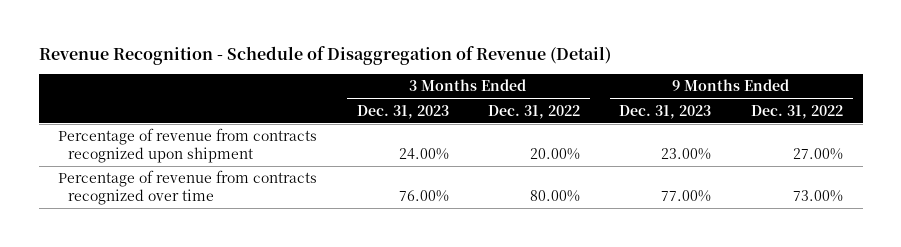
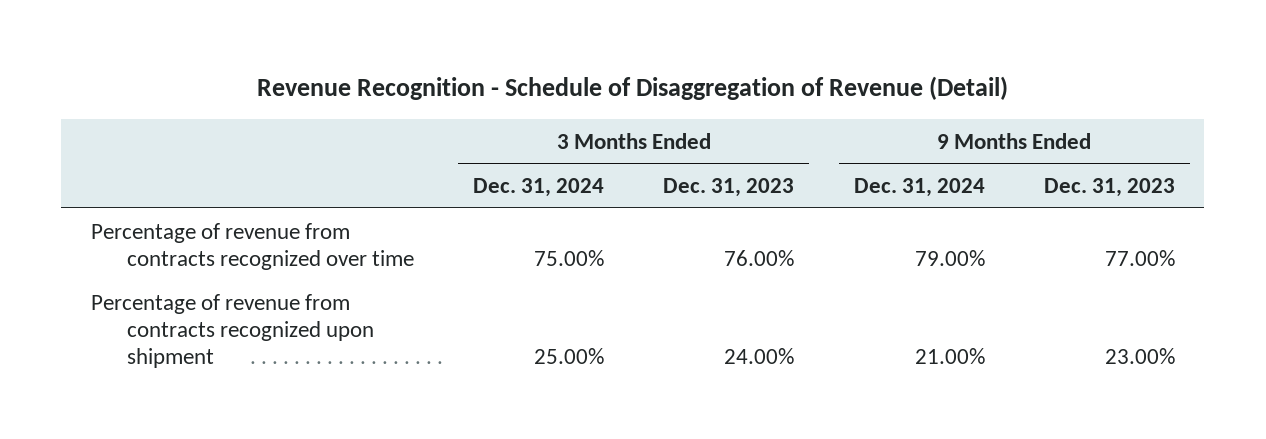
- | 3 Months Ended Dec. 31, 2023 | 3 Months Ended Dec. 31, 2022 | 9 Months Ended Dec. 31, 2023 | 9 Months Ended Dec. 31, 2022
+ | 3 Months Ended Dec. 31, 2024 | 3 Months Ended Dec. 31, 2023 | 9 Months Ended Dec. 31, 2024 | 9 Months Ended Dec. 31, 2023
moved down: Percentage of revenue from contracts recognized upon shipment | 25.00% | 24.00% | 21.00% | 23.00%

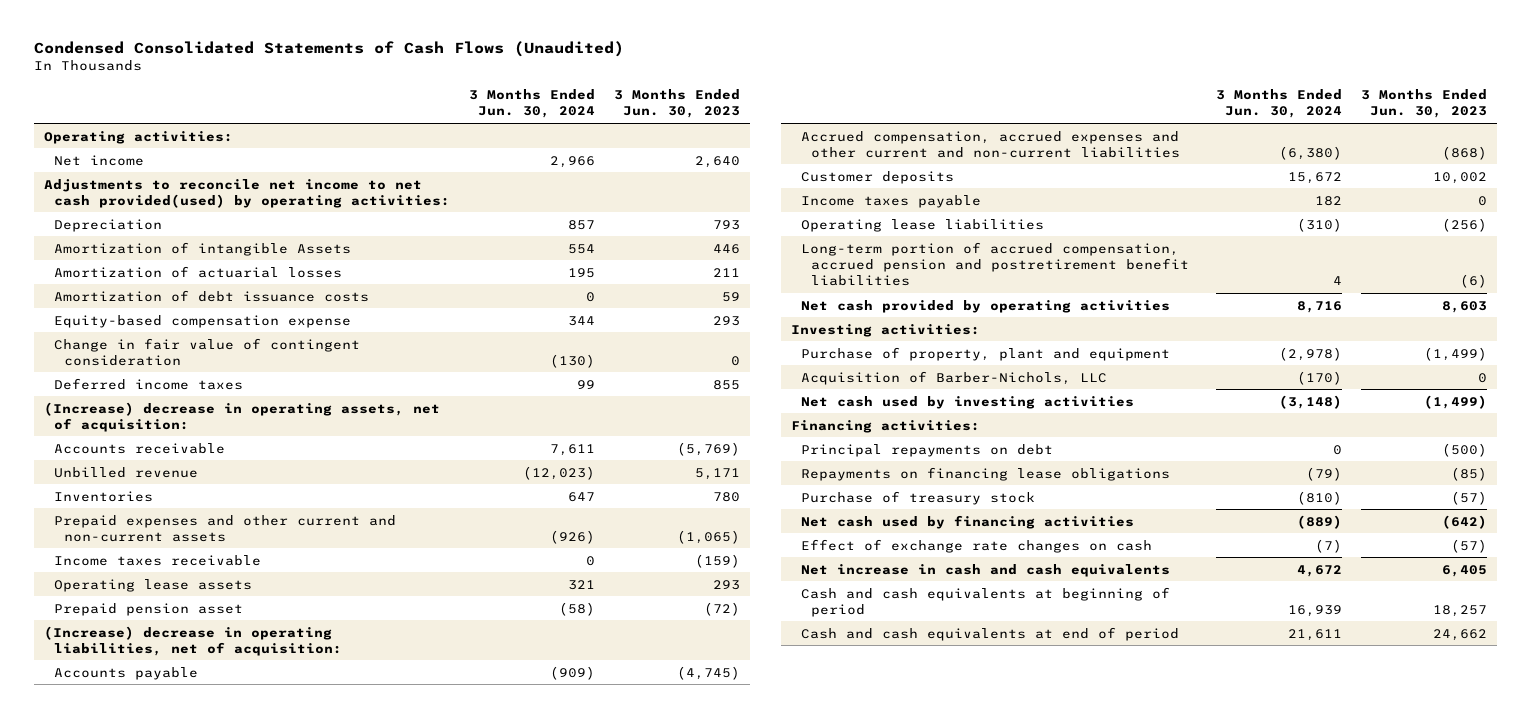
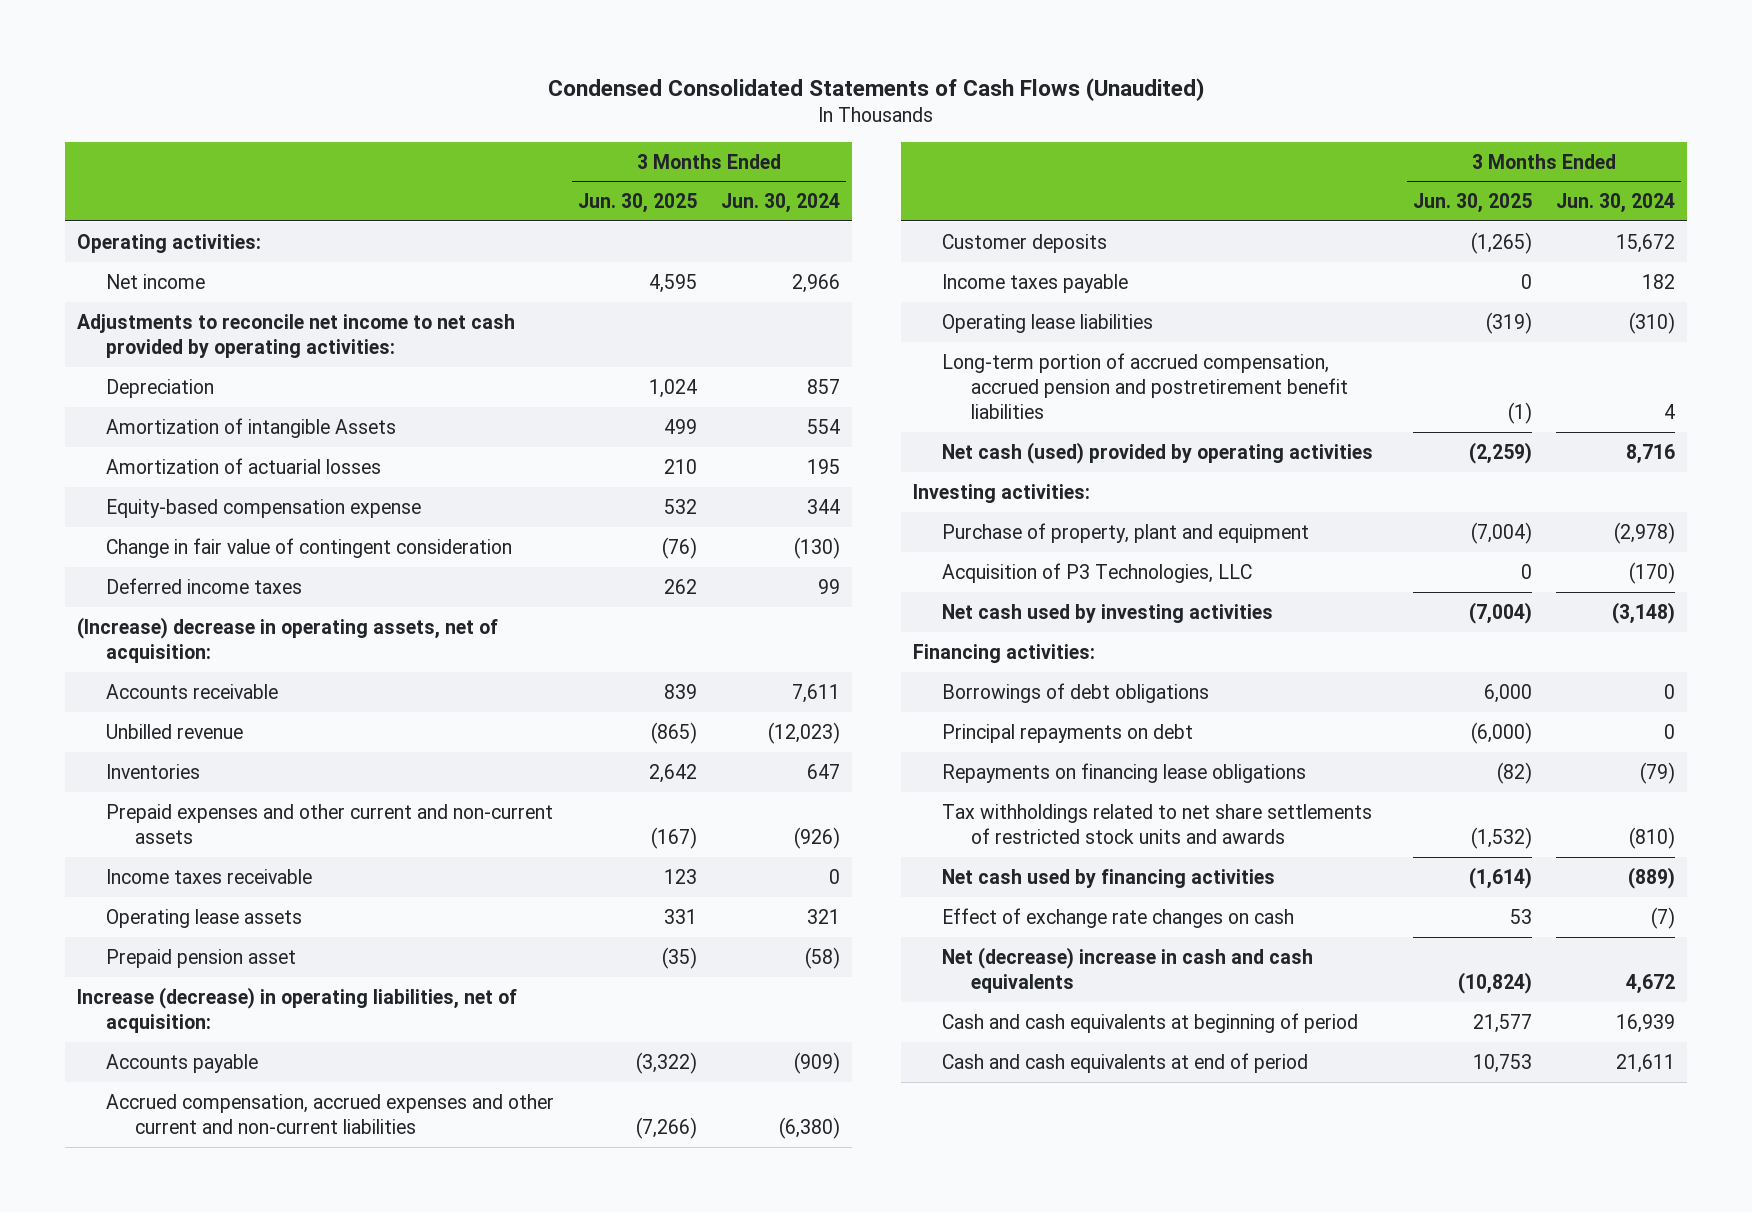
- | 3 Months Ended Jun. 30, 2024 | 3 Months Ended Jun. 30, 2023
+ | 3 Months Ended Jun. 30, 2025 | 3 Months Ended Jun. 30, 2024
- Adjustments to reconcile net income to net cash provided(used) by operating activities:
+ Adjustments to reconcile net income to net cash provided by operating activities:
- Amortization of debt issuance costs | 0 | 59
- (Increase) decrease in operating liabilities, net of acquisition:
+ Increase (decrease) in operating liabilities, net of acquisition:
- Net cash provided by operating activities | 8,716 | 8,603
+ Net cash (used) provided by operating activities | (2,259) | 8,716
- Acquisition of Barber-Nichols, LLC | (170) | 0
+ Acquisition of P3 Technologies, LLC | 0 | (170)
+ Borrowings of debt obligations | 6,000 | 0
- Purchase of treasury stock | (810) | (57)
+ Tax withholdings related to net share settlements of restricted stock units and awards | (1,532) | (810)
- Net increase in cash and cash equivalents | 4,672 | 6,405
+ Net (decrease) increase in cash and cash equivalents | (10,824) | 4,672

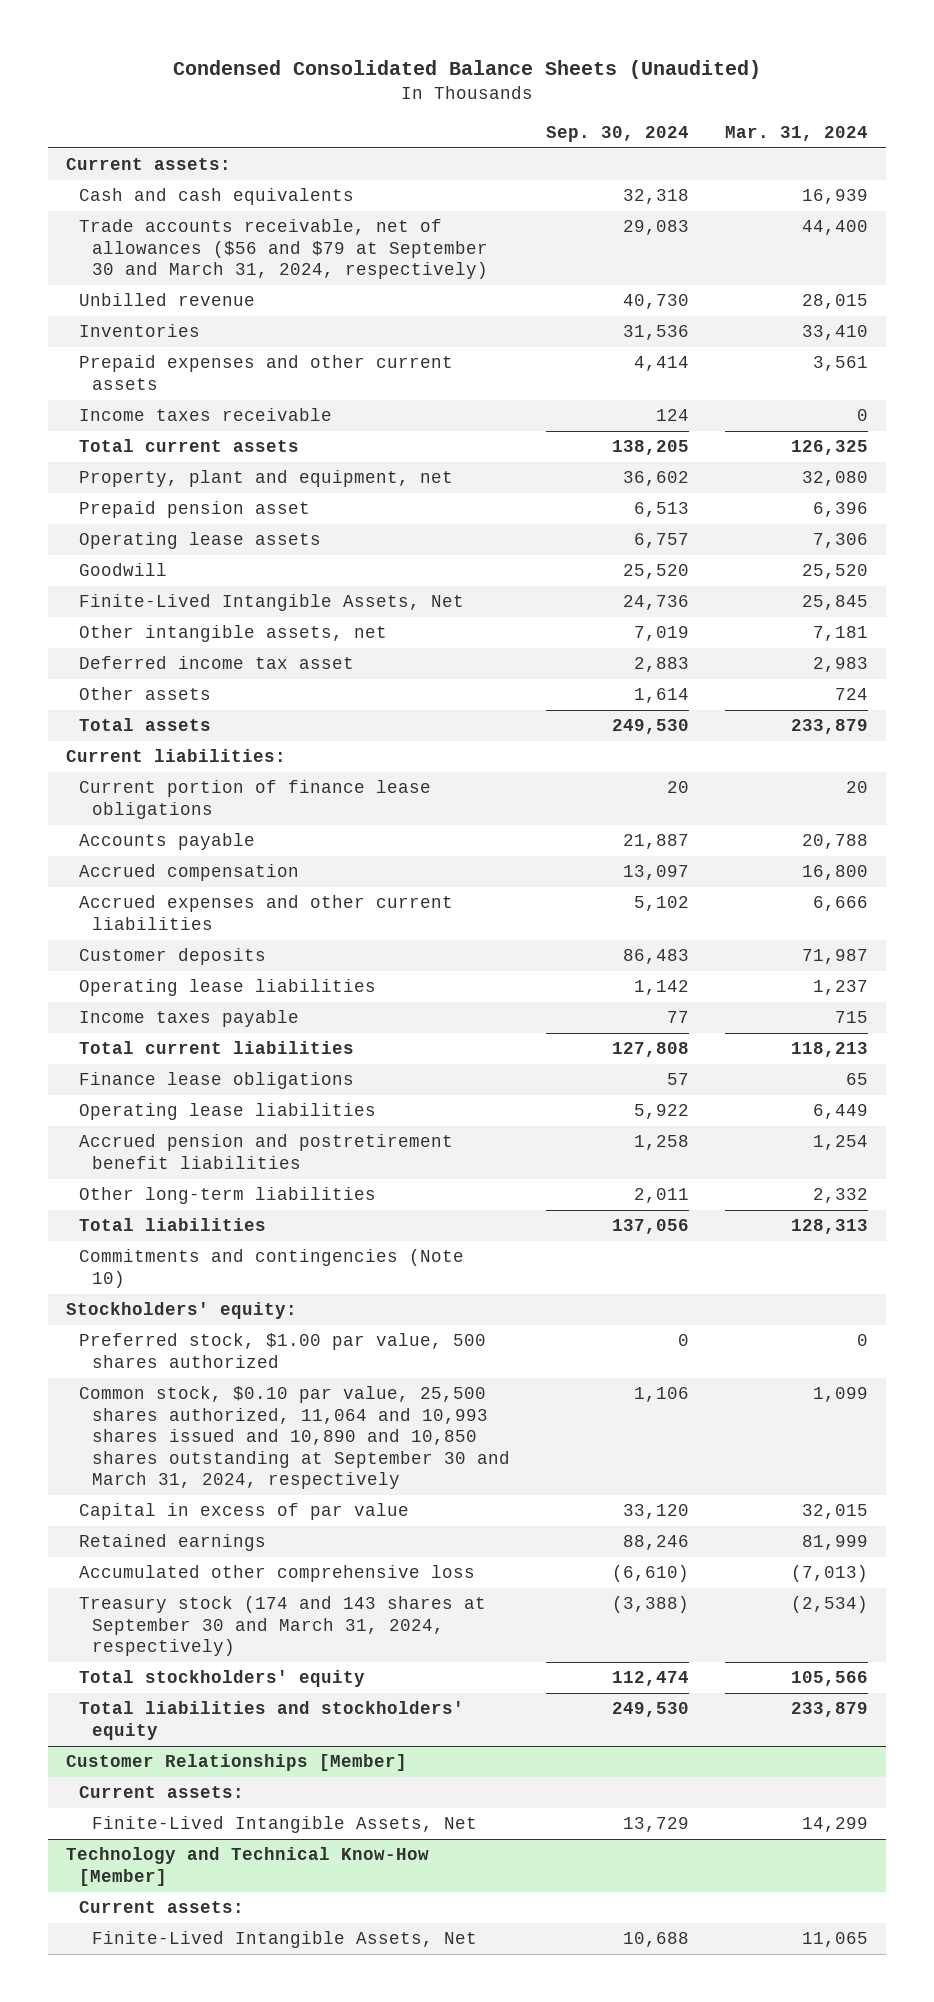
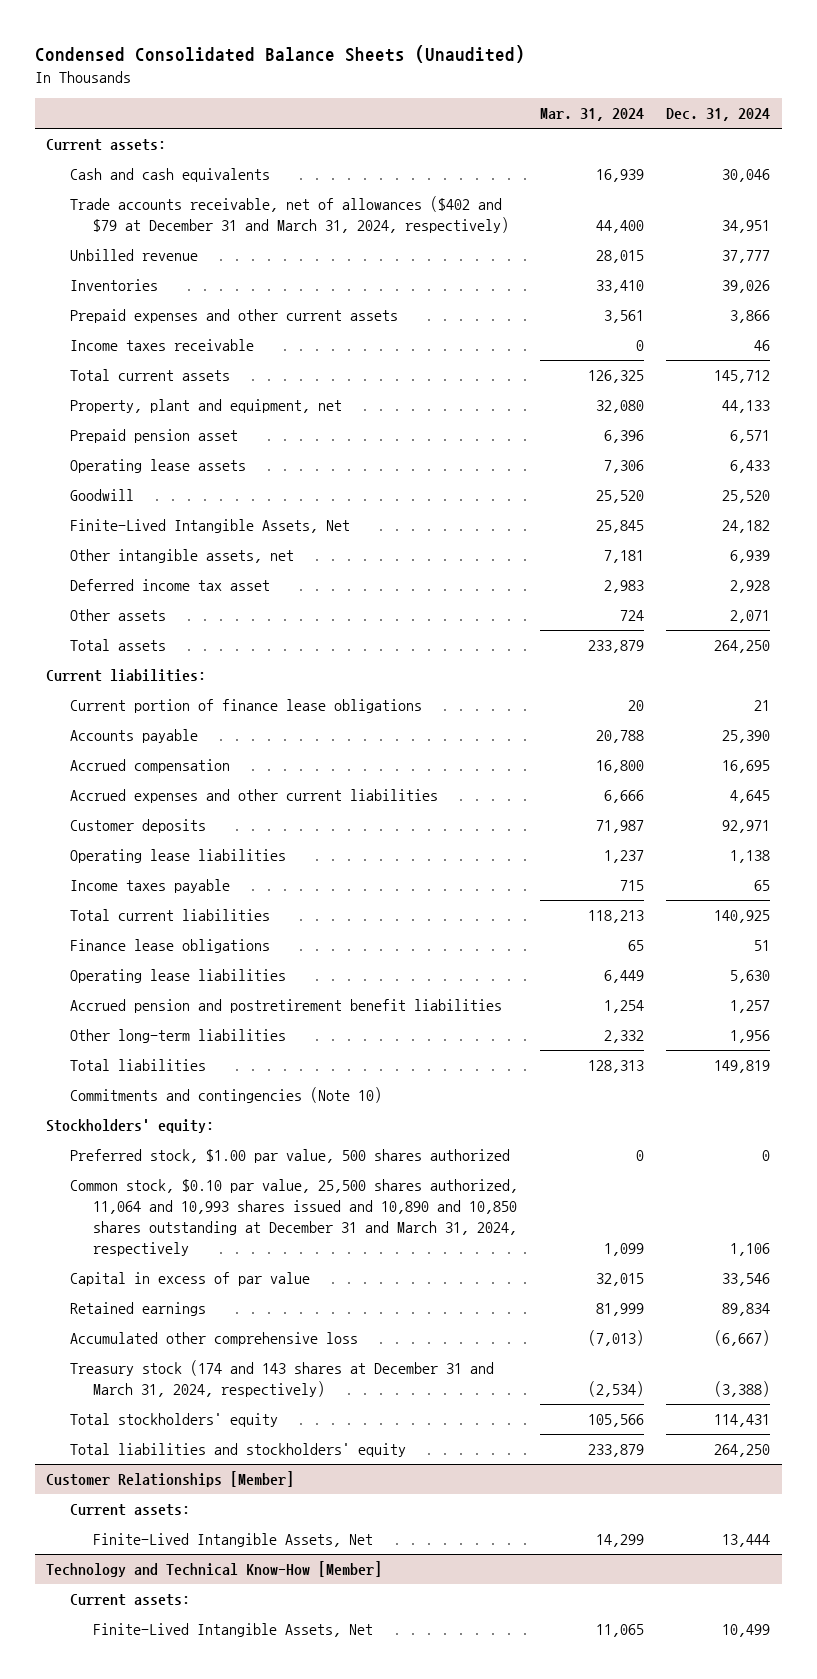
- | Sep. 30, 2024 | Mar. 31, 2024
+ | Mar. 31, 2024 | Dec. 31, 2024
- Trade accounts receivable, net of allowances ($56 and $79 at September 30 and March 31, 2024, respectively) | 29,083 | 44,400
+ Trade accounts receivable, net of allowances ($402 and $79 at December 31 and March 31, 2024, respectively) | 44,400 | 34,951
- Common stock, $0.10 par value, 25,500 shares authorized, 11,064 and 10,993 shares issued and 10,890 and 10,850 shares outstanding at September 30 and March 31, 2024, respectively | 1,106 | 1,099
+ Common stock, $0.10 par value, 25,500 shares authorized, 11,064 and 10,993 shares issued and 10,890 and 10,850 shares outstanding at December 31 and March 31, 2024, respectively | 1,099 | 1,106
- Treasury stock (174 and 143 shares at September 30 and March 31, 2024, respectively) | (3,388) | (2,534)
+ Treasury stock (174 and 143 shares at December 31 and March 31, 2024, respectively) | (2,534) | (3,388)

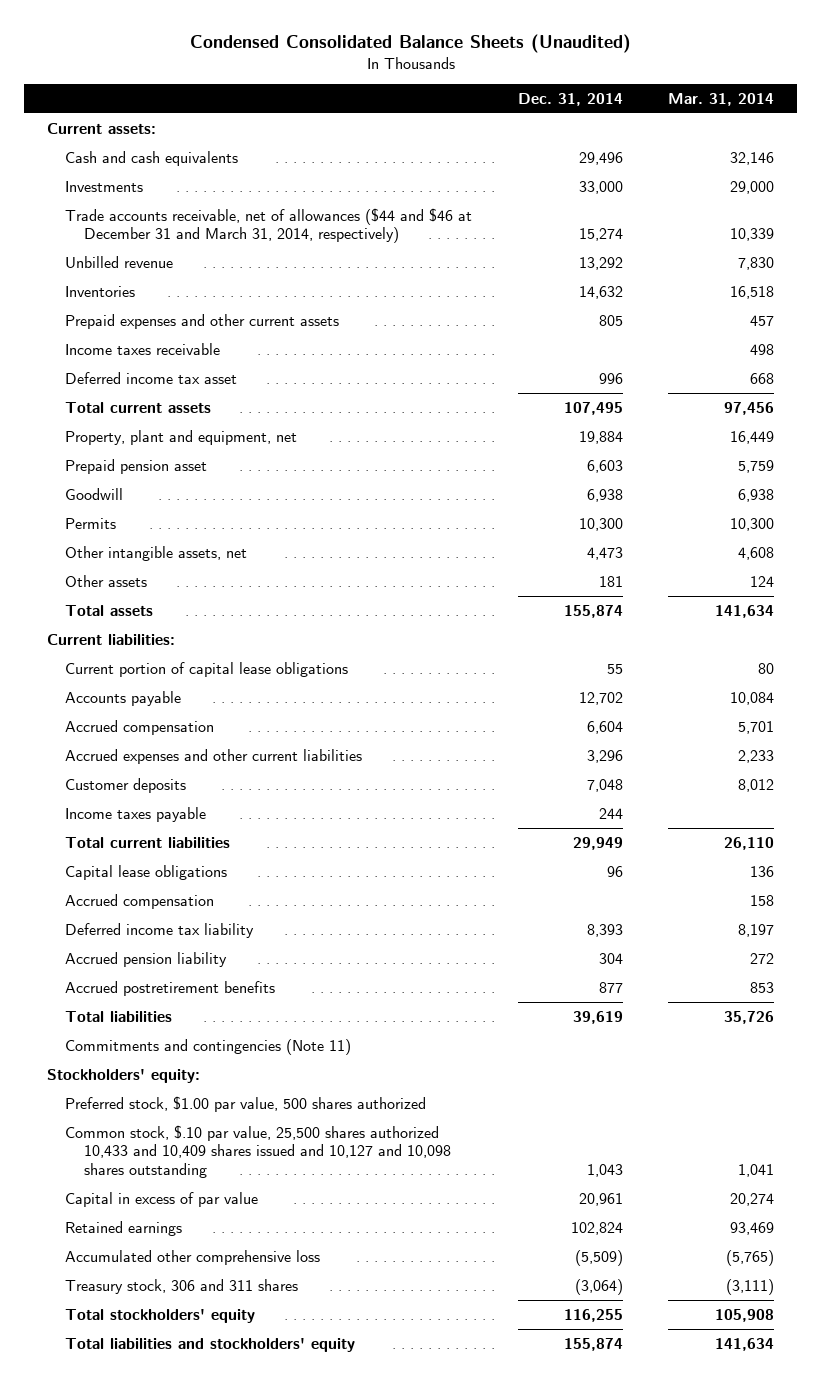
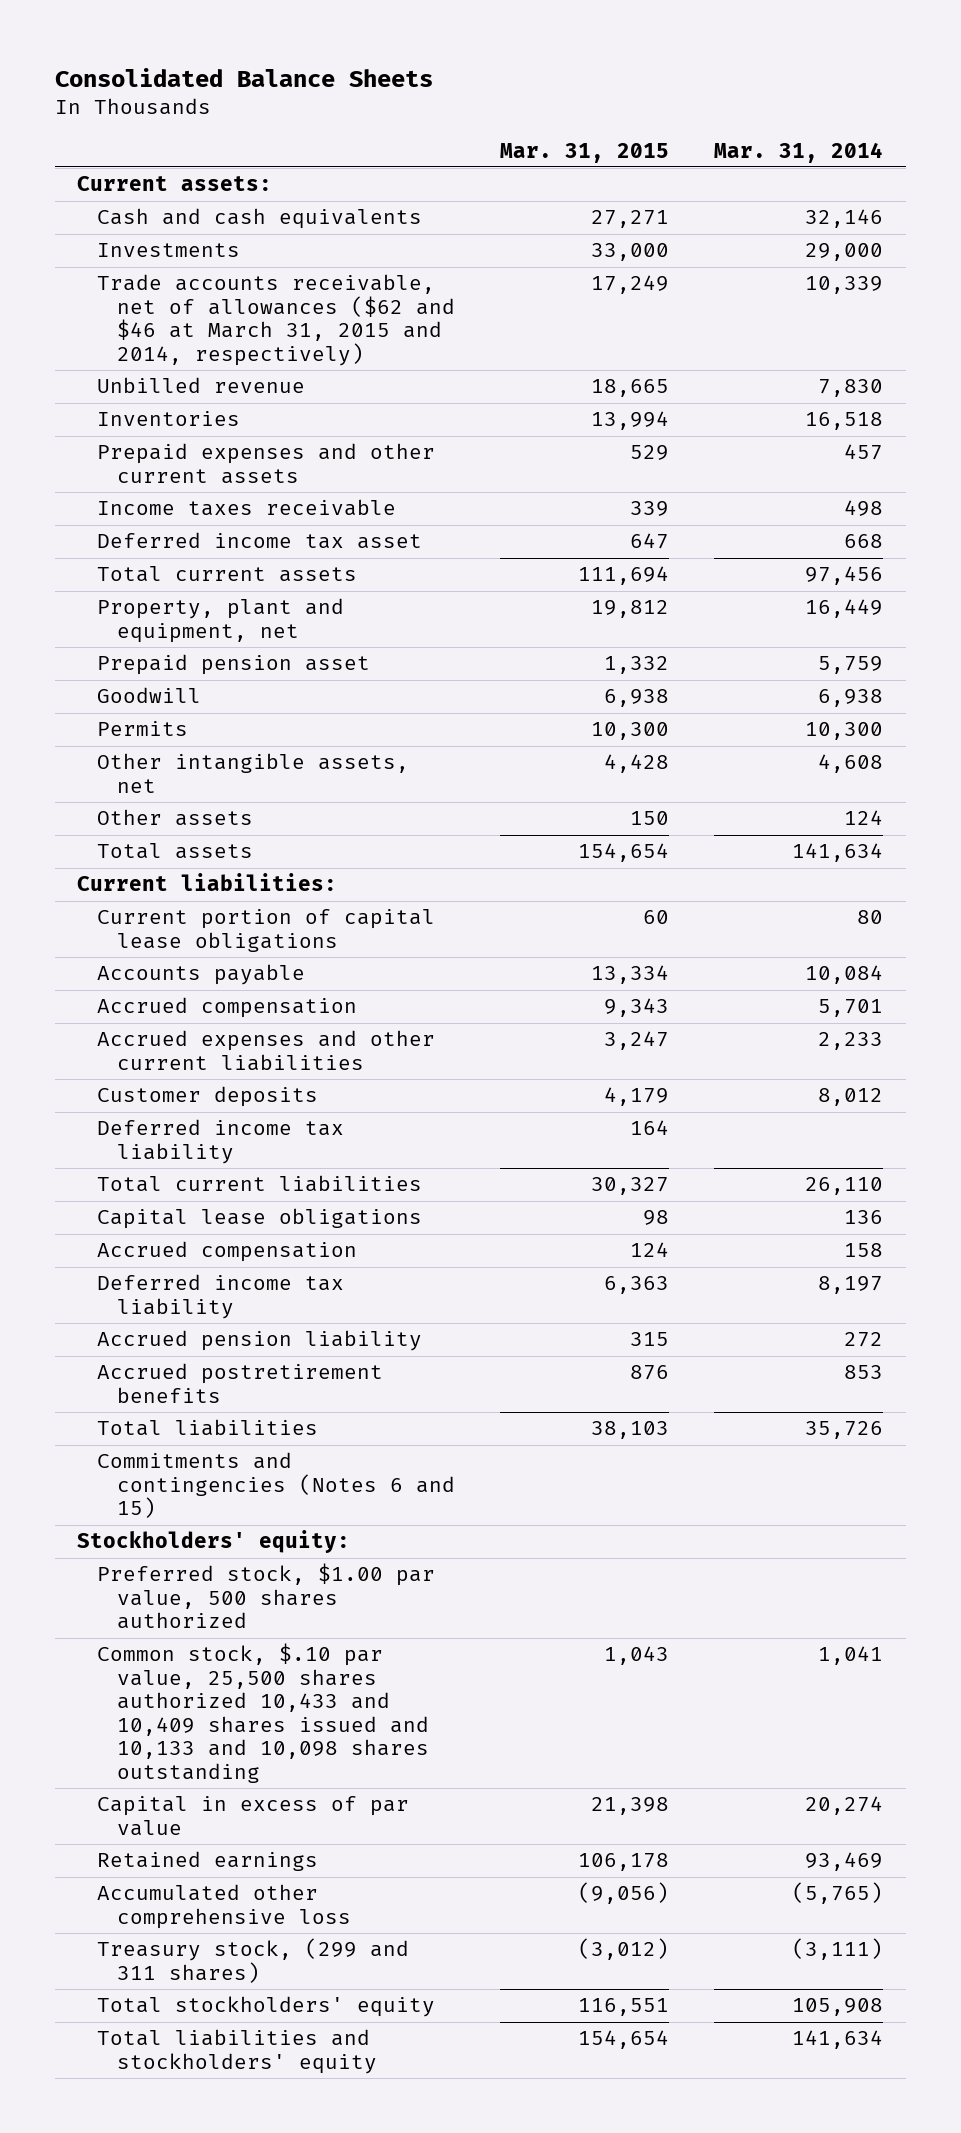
- Condensed Consolidated Balance Sheets (Unaudited)
+ Consolidated Balance Sheets
- | Dec. 31, 2014 | Mar. 31, 2014
+ | Mar. 31, 2015 | Mar. 31, 2014
- Trade accounts receivable, net of allowances ($44 and $46 at December 31 and March 31, 2014, respectively) | 15,274 | 10,339
+ Trade accounts receivable, net of allowances ($62 and $46 at March 31, 2015 and 2014, respectively) | 17,249 | 10,339
- Income taxes payable | 244 |
+ Deferred income tax liability | 164 |
- Commitments and contingencies (Note 11)
+ Commitments and contingencies (Notes 6 and 15)
- Common stock, $.10 par value, 25,500 shares authorized 10,433 and 10,409 shares issued and 10,127 and 10,098 shares outstanding | 1,043 | 1,041
+ Common stock, $.10 par value, 25,500 shares authorized 10,433 and 10,409 shares issued and 10,133 and 10,098 shares outstanding | 1,043 | 1,041
- Treasury stock, 306 and 311 shares | (3,064) | (3,111)
+ Treasury stock, (299 and 311 shares) | (3,012) | (3,111)

